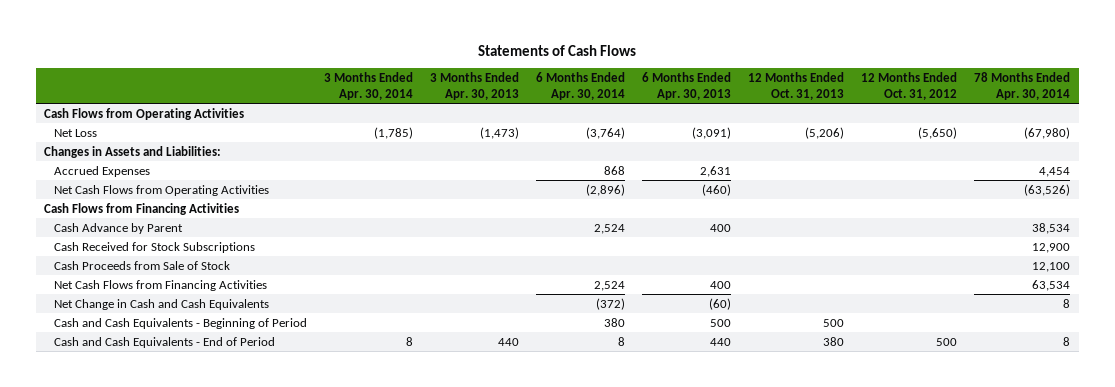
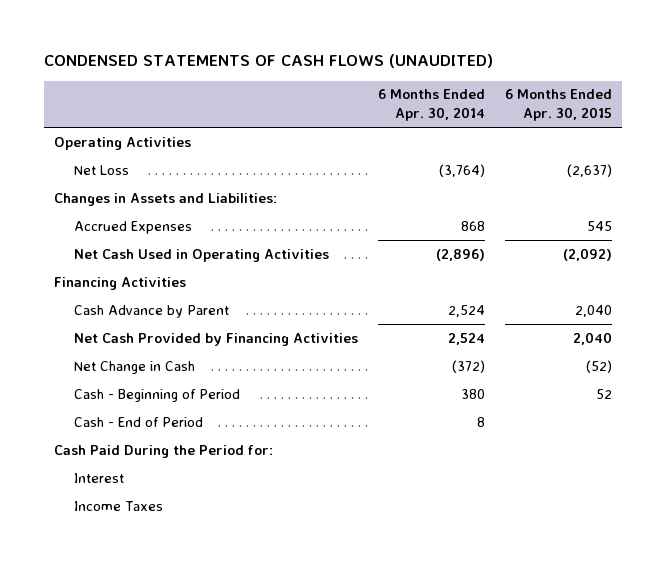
- Statements of Cash Flows
+ CONDENSED STATEMENTS OF CASH FLOWS (UNAUDITED)
- | 3 Months Ended Apr. 30, 2014 | 3 Months Ended Apr. 30, 2013 | 6 Months Ended Apr. 30, 2014 | 6 Months Ended Apr. 30, 2013 | 12 Months Ended Oct. 31, 2013 | 12 Months Ended Oct. 31, 2012 | 78 Months Ended Apr. 30, 2014
+ | 6 Months Ended Apr. 30, 2014 | 6 Months Ended Apr. 30, 2015
- Cash Flows from Operating Activities
+ Operating Activities
- Net Cash Flows from Operating Activities | | | (2,896) | (460) | | | (63,526)
- Cash Flows from Financing Activities
+ Net Cash Used in Operating Activities | (2,896) | (2,092)
+ Financing Activities
- Cash Received for Stock Subscriptions | | | | | | | 12,900
- Cash Proceeds from Sale of Stock | | | | | | | 12,100
- Net Cash Flows from Financing Activities | | | 2,524 | 400 | | | 63,534
- Net Change in Cash and Cash Equivalents | | | (372) | (60) | | | 8
- Cash and Cash Equivalents - Beginning of Period | | | 380 | 500 | 500 | |
- Cash and Cash Equivalents - End of Period | 8 | 440 | 8 | 440 | 380 | 500 | 8
+ Net Cash Provided by Financing Activities | 2,524 | 2,040
+ Net Change in Cash | (372) | (52)
+ Cash - Beginning of Period | 380 | 52
+ Cash - End of Period | 8 |
+ Cash Paid During the Period for:
+ Interest
+ Income Taxes

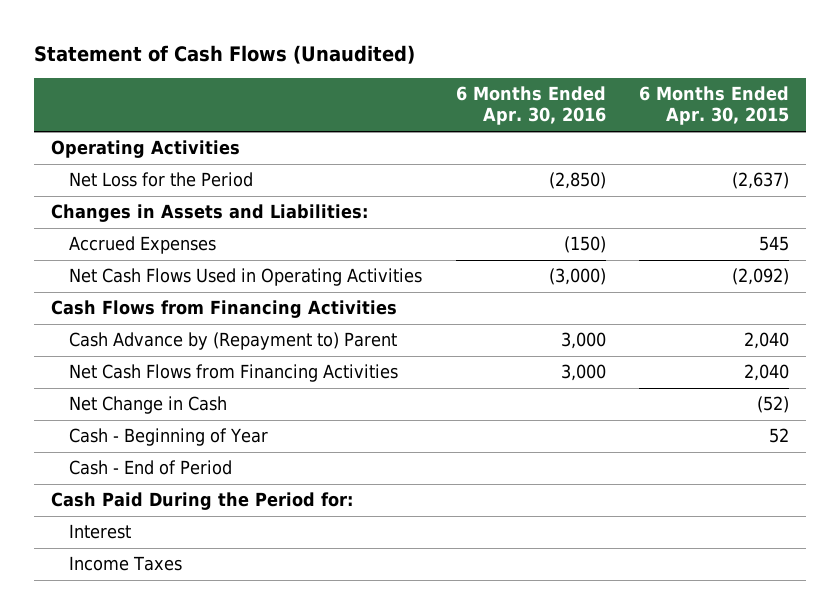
- CONDENSED STATEMENTS OF CASH FLOWS (UNAUDITED)
+ Statement of Cash Flows (Unaudited)
- | 6 Months Ended Apr. 30, 2014 | 6 Months Ended Apr. 30, 2015
+ | 6 Months Ended Apr. 30, 2016 | 6 Months Ended Apr. 30, 2015
- Net Loss | (3,764) | (2,637)
+ Net Loss for the Period | (2,850) | (2,637)
- Net Cash Used in Operating Activities | (2,896) | (2,092)
- Financing Activities
- Cash Advance by Parent | 2,524 | 2,040
- Net Cash Provided by Financing Activities | 2,524 | 2,040
+ Net Cash Flows Used in Operating Activities | (3,000) | (2,092)
+ Cash Flows from Financing Activities
+ Cash Advance by (Repayment to) Parent | 3,000 | 2,040
+ Net Cash Flows from Financing Activities | 3,000 | 2,040
- Cash - Beginning of Period | 380 | 52
+ Cash - Beginning of Year | | 52

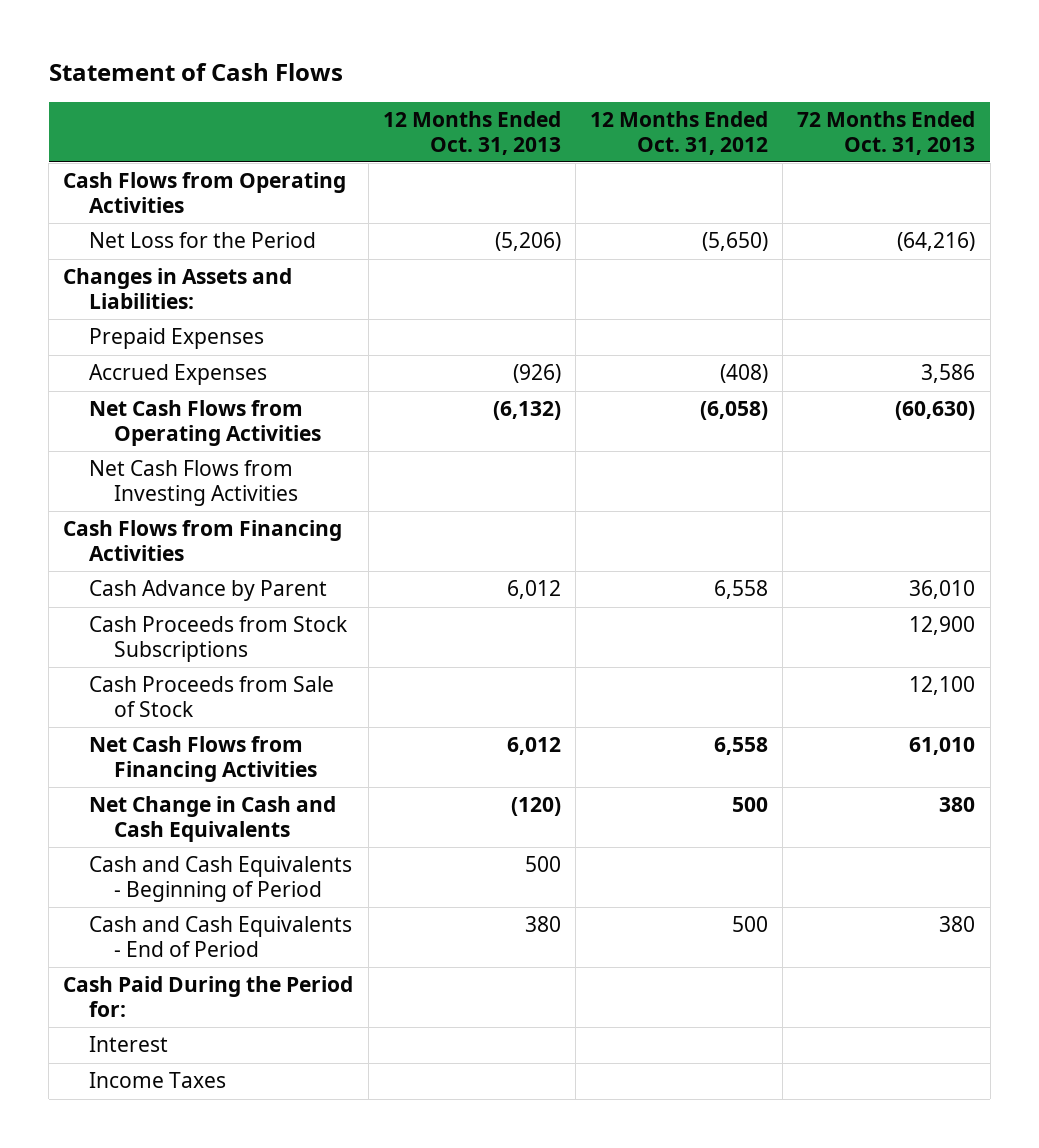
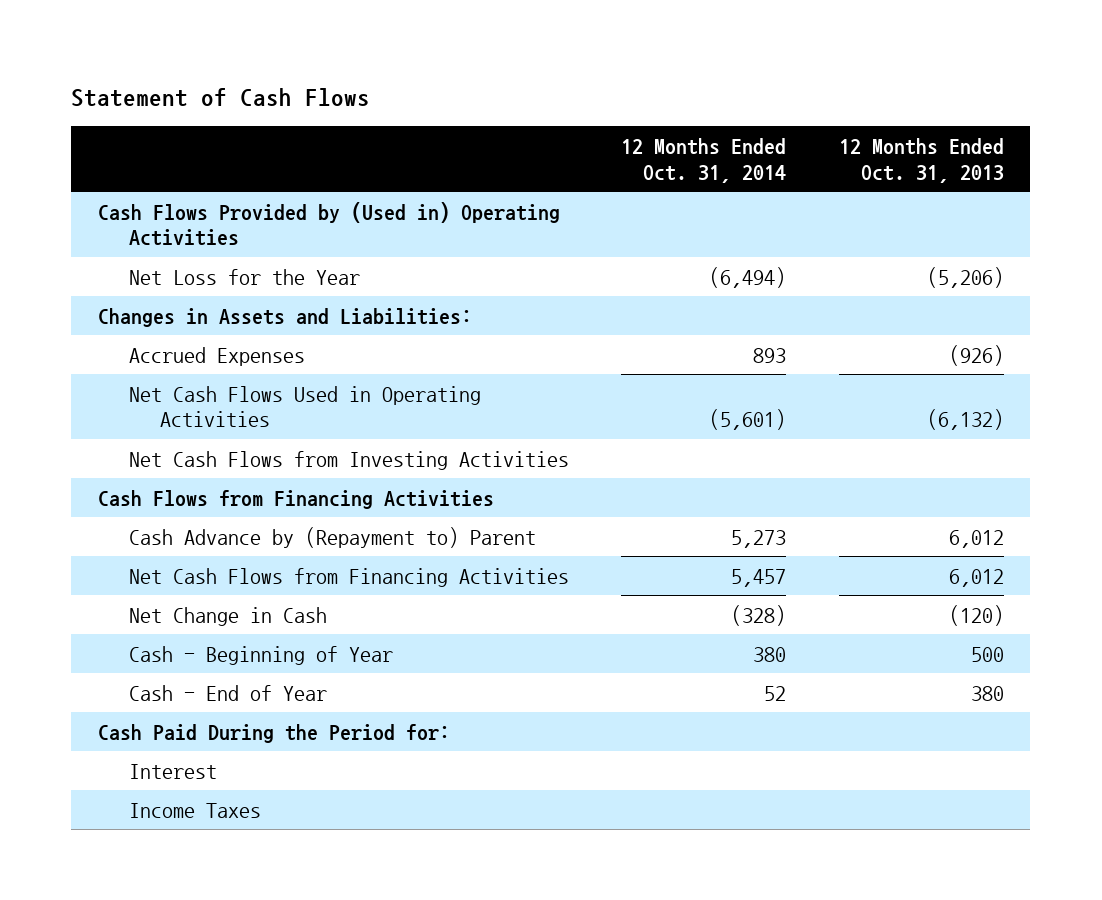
- | 12 Months Ended Oct. 31, 2013 | 12 Months Ended Oct. 31, 2012 | 72 Months Ended Oct. 31, 2013
+ | 12 Months Ended Oct. 31, 2014 | 12 Months Ended Oct. 31, 2013
- Cash Flows from Operating Activities
- Net Loss for the Period | (5,206) | (5,650) | (64,216)
+ Cash Flows Provided by (Used in) Operating Activities
+ Net Loss for the Year | (6,494) | (5,206)
- Prepaid Expenses
- Net Cash Flows from Operating Activities | (6,132) | (6,058) | (60,630)
+ Net Cash Flows Used in Operating Activities | (5,601) | (6,132)
- Cash Advance by Parent | 6,012 | 6,558 | 36,010
- Cash Proceeds from Stock Subscriptions | | | 12,900
- Cash Proceeds from Sale of Stock | | | 12,100
+ Cash Advance by (Repayment to) Parent | 5,273 | 6,012
- Net Change in Cash and Cash Equivalents | (120) | 500 | 380
- Cash and Cash Equivalents - Beginning of Period | 500 | |
- Cash and Cash Equivalents - End of Period | 380 | 500 | 380
+ Net Change in Cash | (328) | (120)
+ Cash - Beginning of Year | 380 | 500
+ Cash - End of Year | 52 | 380

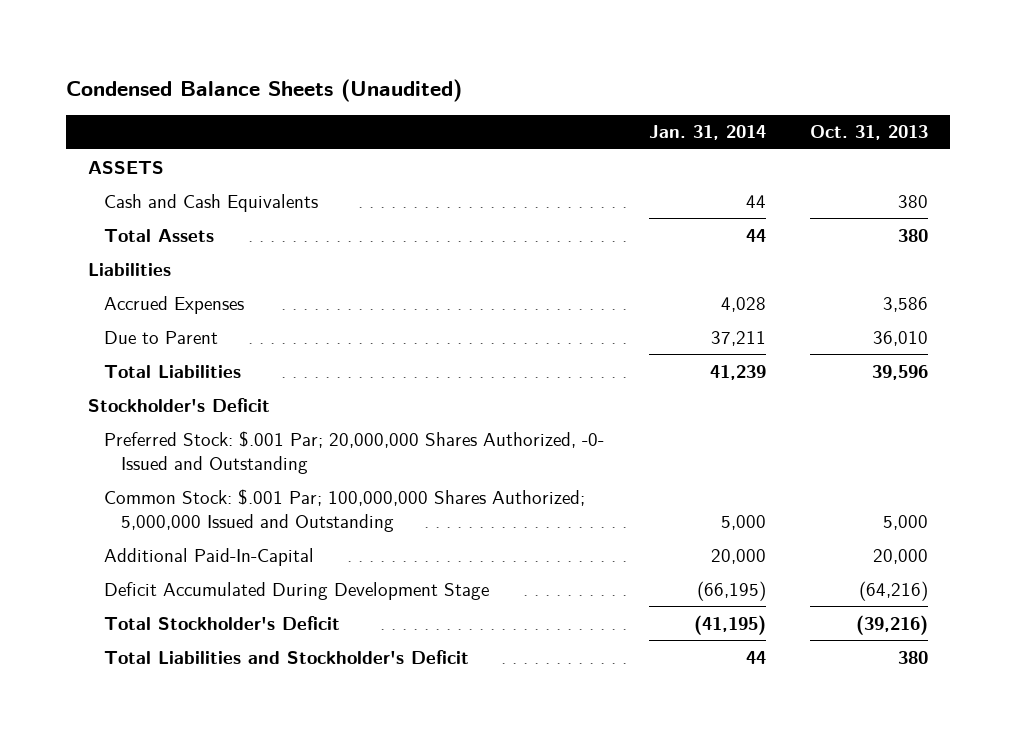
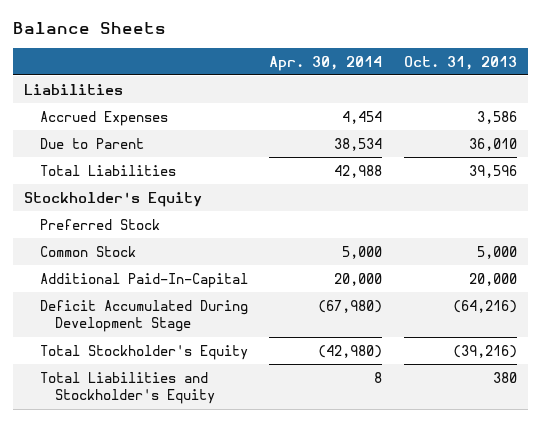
- Condensed Balance Sheets (Unaudited)
+ Balance Sheets
- | Jan. 31, 2014 | Oct. 31, 2013
+ | Apr. 30, 2014 | Oct. 31, 2013
- ASSETS
- Cash and Cash Equivalents | 44 | 380
- Total Assets | 44 | 380
- Stockholder's Deficit
- Preferred Stock: $.001 Par; 20,000,000 Shares Authorized, -0- Issued and Outstanding
- Common Stock: $.001 Par; 100,000,000 Shares Authorized; 5,000,000 Issued and Outstanding | 5,000 | 5,000
+ Stockholder's Equity
+ Preferred Stock
+ Common Stock | 5,000 | 5,000
- Total Stockholder's Deficit | (41,195) | (39,216)
- Total Liabilities and Stockholder's Deficit | 44 | 380
+ Total Stockholder's Equity | (42,980) | (39,216)
+ Total Liabilities and Stockholder's Equity | 8 | 380

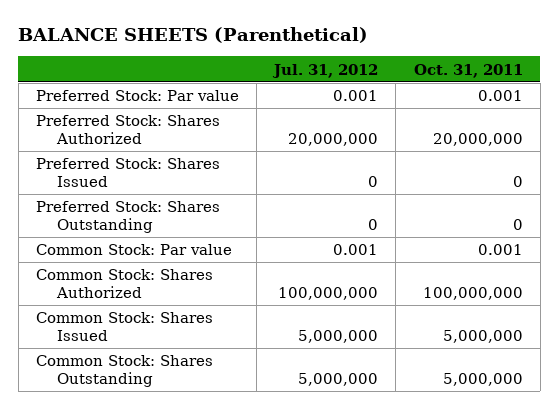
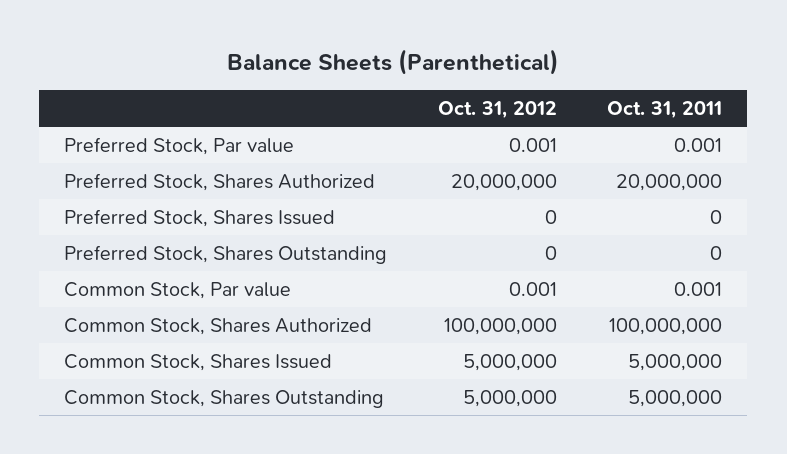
- BALANCE SHEETS (Parenthetical)
+ Balance Sheets (Parenthetical)
- | Jul. 31, 2012 | Oct. 31, 2011
+ | Oct. 31, 2012 | Oct. 31, 2011
- Preferred Stock: Par value | 0.001 | 0.001
- Preferred Stock: Shares Authorized | 20,000,000 | 20,000,000
- Preferred Stock: Shares Issued | 0 | 0
- Preferred Stock: Shares Outstanding | 0 | 0
- Common Stock: Par value | 0.001 | 0.001
- Common Stock: Shares Authorized | 100,000,000 | 100,000,000
- Common Stock: Shares Issued | 5,000,000 | 5,000,000
- Common Stock: Shares Outstanding | 5,000,000 | 5,000,000
+ Preferred Stock, Par value | 0.001 | 0.001
+ Preferred Stock, Shares Authorized | 20,000,000 | 20,000,000
+ Preferred Stock, Shares Issued | 0 | 0
+ Preferred Stock, Shares Outstanding | 0 | 0
+ Common Stock, Par value | 0.001 | 0.001
+ Common Stock, Shares Authorized | 100,000,000 | 100,000,000
+ Common Stock, Shares Issued | 5,000,000 | 5,000,000
+ Common Stock, Shares Outstanding | 5,000,000 | 5,000,000

